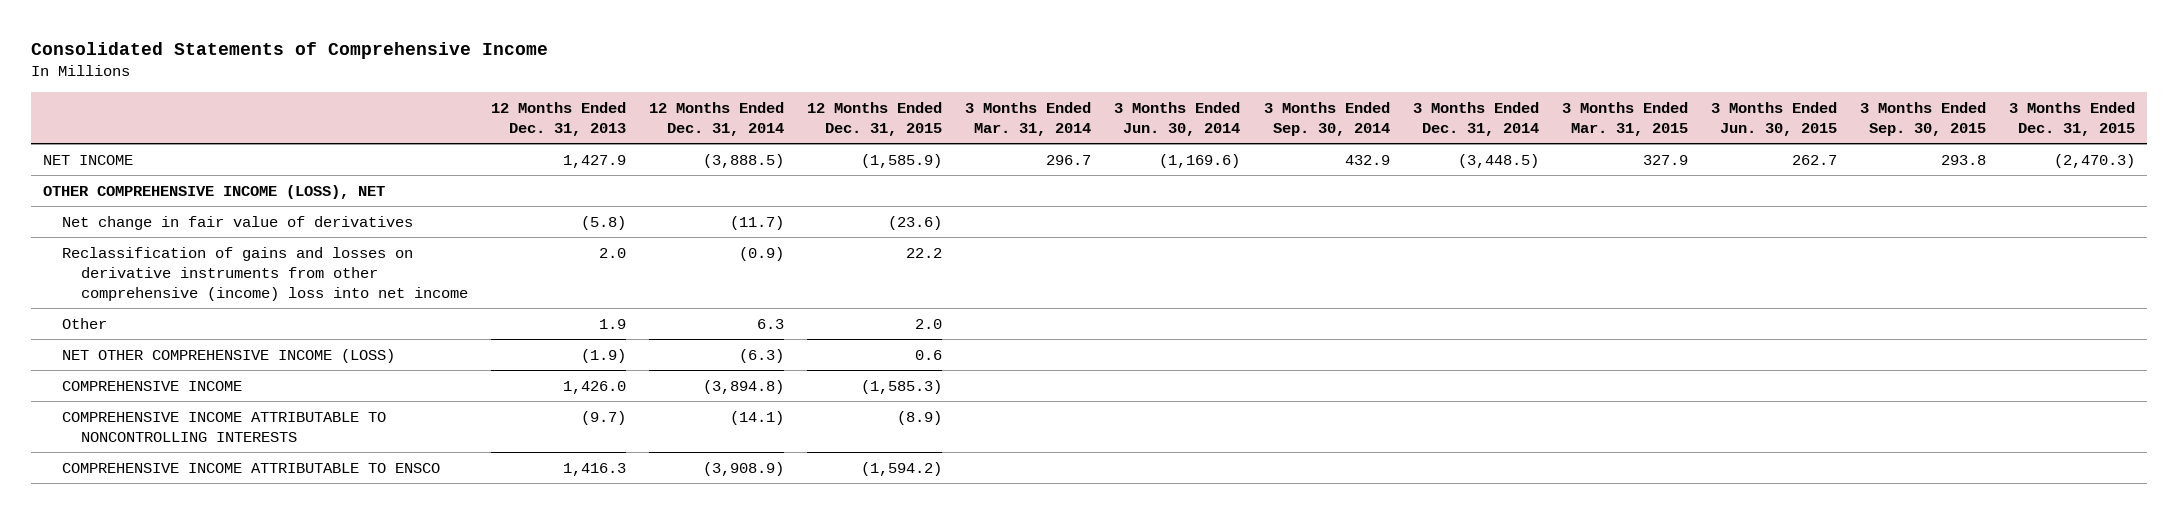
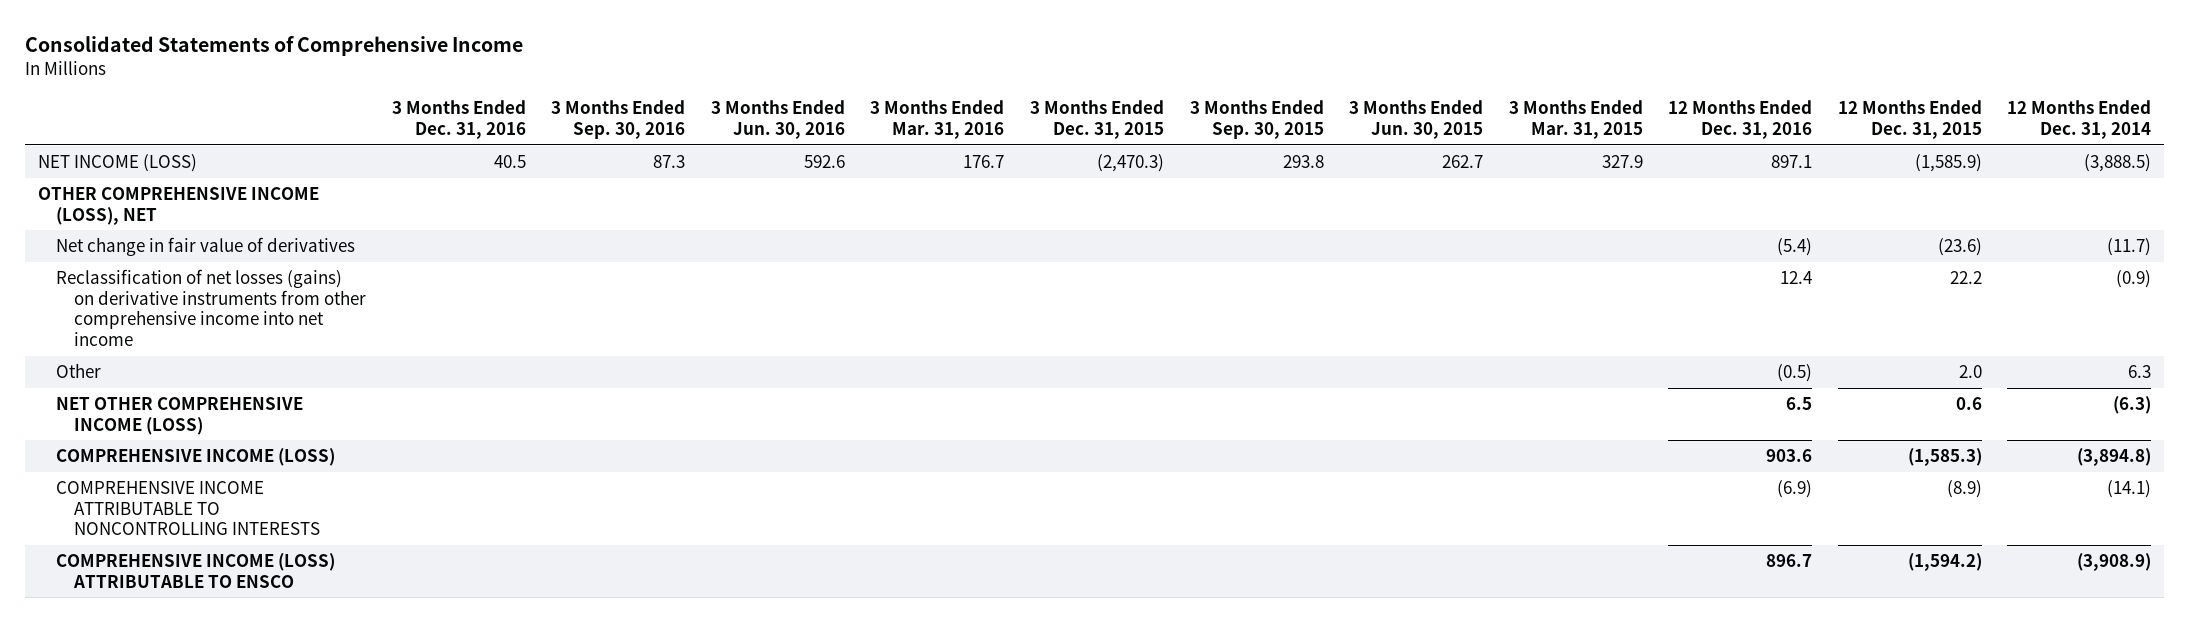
- | 12 Months Ended Dec. 31, 2013 | 12 Months Ended Dec. 31, 2014 | 12 Months Ended Dec. 31, 2015 | 3 Months Ended Mar. 31, 2014 | 3 Months Ended Jun. 30, 2014 | 3 Months Ended Sep. 30, 2014 | 3 Months Ended Dec. 31, 2014 | 3 Months Ended Mar. 31, 2015 | 3 Months Ended Jun. 30, 2015 | 3 Months Ended Sep. 30, 2015 | 3 Months Ended Dec. 31, 2015
+ | 3 Months Ended Dec. 31, 2016 | 3 Months Ended Sep. 30, 2016 | 3 Months Ended Jun. 30, 2016 | 3 Months Ended Mar. 31, 2016 | 3 Months Ended Dec. 31, 2015 | 3 Months Ended Sep. 30, 2015 | 3 Months Ended Jun. 30, 2015 | 3 Months Ended Mar. 31, 2015 | 12 Months Ended Dec. 31, 2016 | 12 Months Ended Dec. 31, 2015 | 12 Months Ended Dec. 31, 2014
- NET INCOME | 1,427.9 | (3,888.5) | (1,585.9) | 296.7 | (1,169.6) | 432.9 | (3,448.5) | 327.9 | 262.7 | 293.8 | (2,470.3)
+ NET INCOME (LOSS) | 40.5 | 87.3 | 592.6 | 176.7 | (2,470.3) | 293.8 | 262.7 | 327.9 | 897.1 | (1,585.9) | (3,888.5)
- Reclassification of gains and losses on derivative instruments from other comprehensive (income) loss into net income | 2.0 | (0.9) | 22.2 | | | | | | | |
+ Reclassification of net losses (gains) on derivative instruments from other comprehensive income into net income | | | | | | | | | 12.4 | 22.2 | (0.9)
- COMPREHENSIVE INCOME | 1,426.0 | (3,894.8) | (1,585.3) | | | | | | | |
+ COMPREHENSIVE INCOME (LOSS) | | | | | | | | | 903.6 | (1,585.3) | (3,894.8)
- COMPREHENSIVE INCOME ATTRIBUTABLE TO ENSCO | 1,416.3 | (3,908.9) | (1,594.2) | | | | | | | |
+ COMPREHENSIVE INCOME (LOSS) ATTRIBUTABLE TO ENSCO | | | | | | | | | 896.7 | (1,594.2) | (3,908.9)

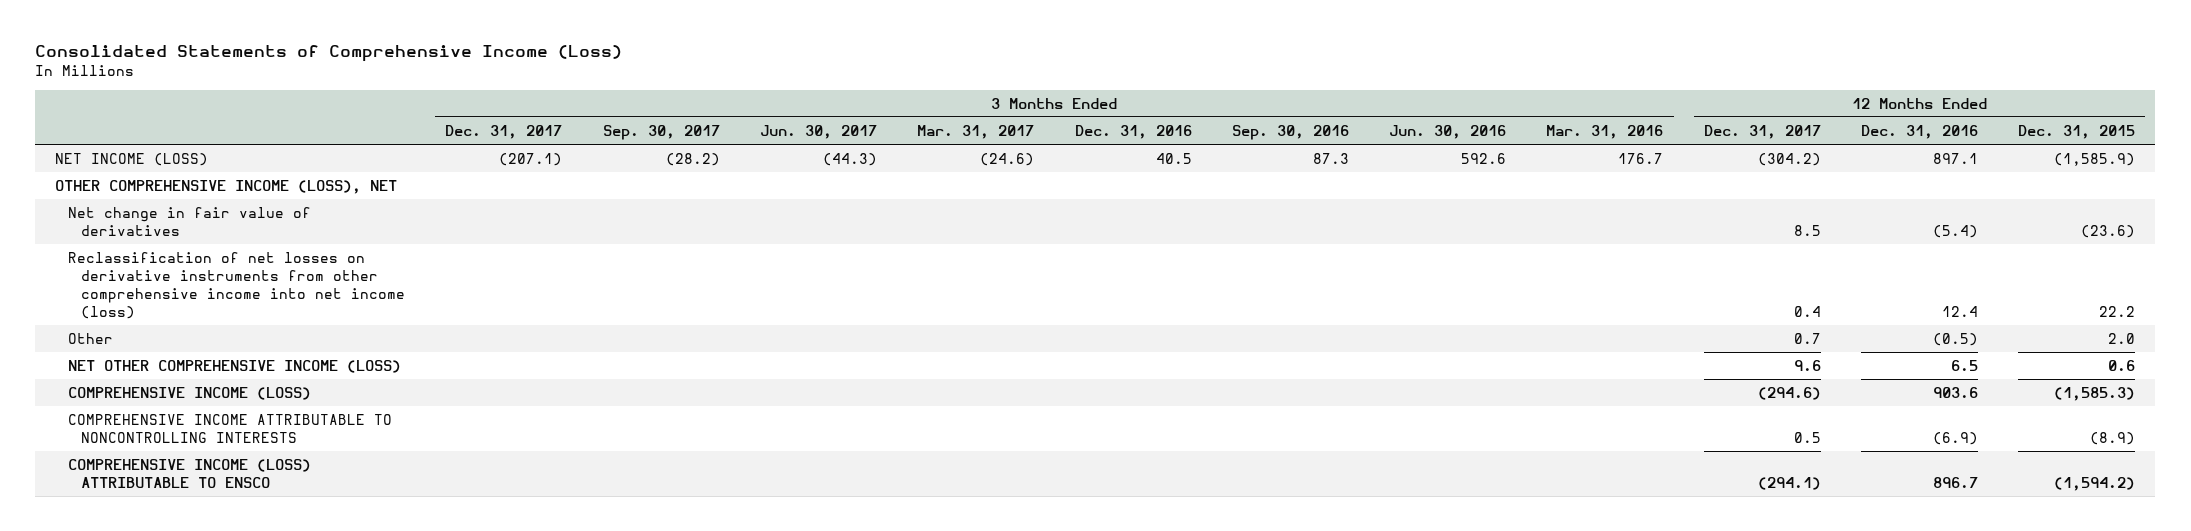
- Consolidated Statements of Comprehensive Income
+ Consolidated Statements of Comprehensive Income (Loss)
- | 3 Months Ended Dec. 31, 2016 | 3 Months Ended Sep. 30, 2016 | 3 Months Ended Jun. 30, 2016 | 3 Months Ended Mar. 31, 2016 | 3 Months Ended Dec. 31, 2015 | 3 Months Ended Sep. 30, 2015 | 3 Months Ended Jun. 30, 2015 | 3 Months Ended Mar. 31, 2015 | 12 Months Ended Dec. 31, 2016 | 12 Months Ended Dec. 31, 2015 | 12 Months Ended Dec. 31, 2014
+ | 3 Months Ended Dec. 31, 2017 | 3 Months Ended Sep. 30, 2017 | 3 Months Ended Jun. 30, 2017 | 3 Months Ended Mar. 31, 2017 | 3 Months Ended Dec. 31, 2016 | 3 Months Ended Sep. 30, 2016 | 3 Months Ended Jun. 30, 2016 | 3 Months Ended Mar. 31, 2016 | 12 Months Ended Dec. 31, 2017 | 12 Months Ended Dec. 31, 2016 | 12 Months Ended Dec. 31, 2015
- Reclassification of net losses (gains) on derivative instruments from other comprehensive income into net income | | | | | | | | | 12.4 | 22.2 | (0.9)
+ Reclassification of net losses on derivative instruments from other comprehensive income into net income (loss) | | | | | | | | | 0.4 | 12.4 | 22.2

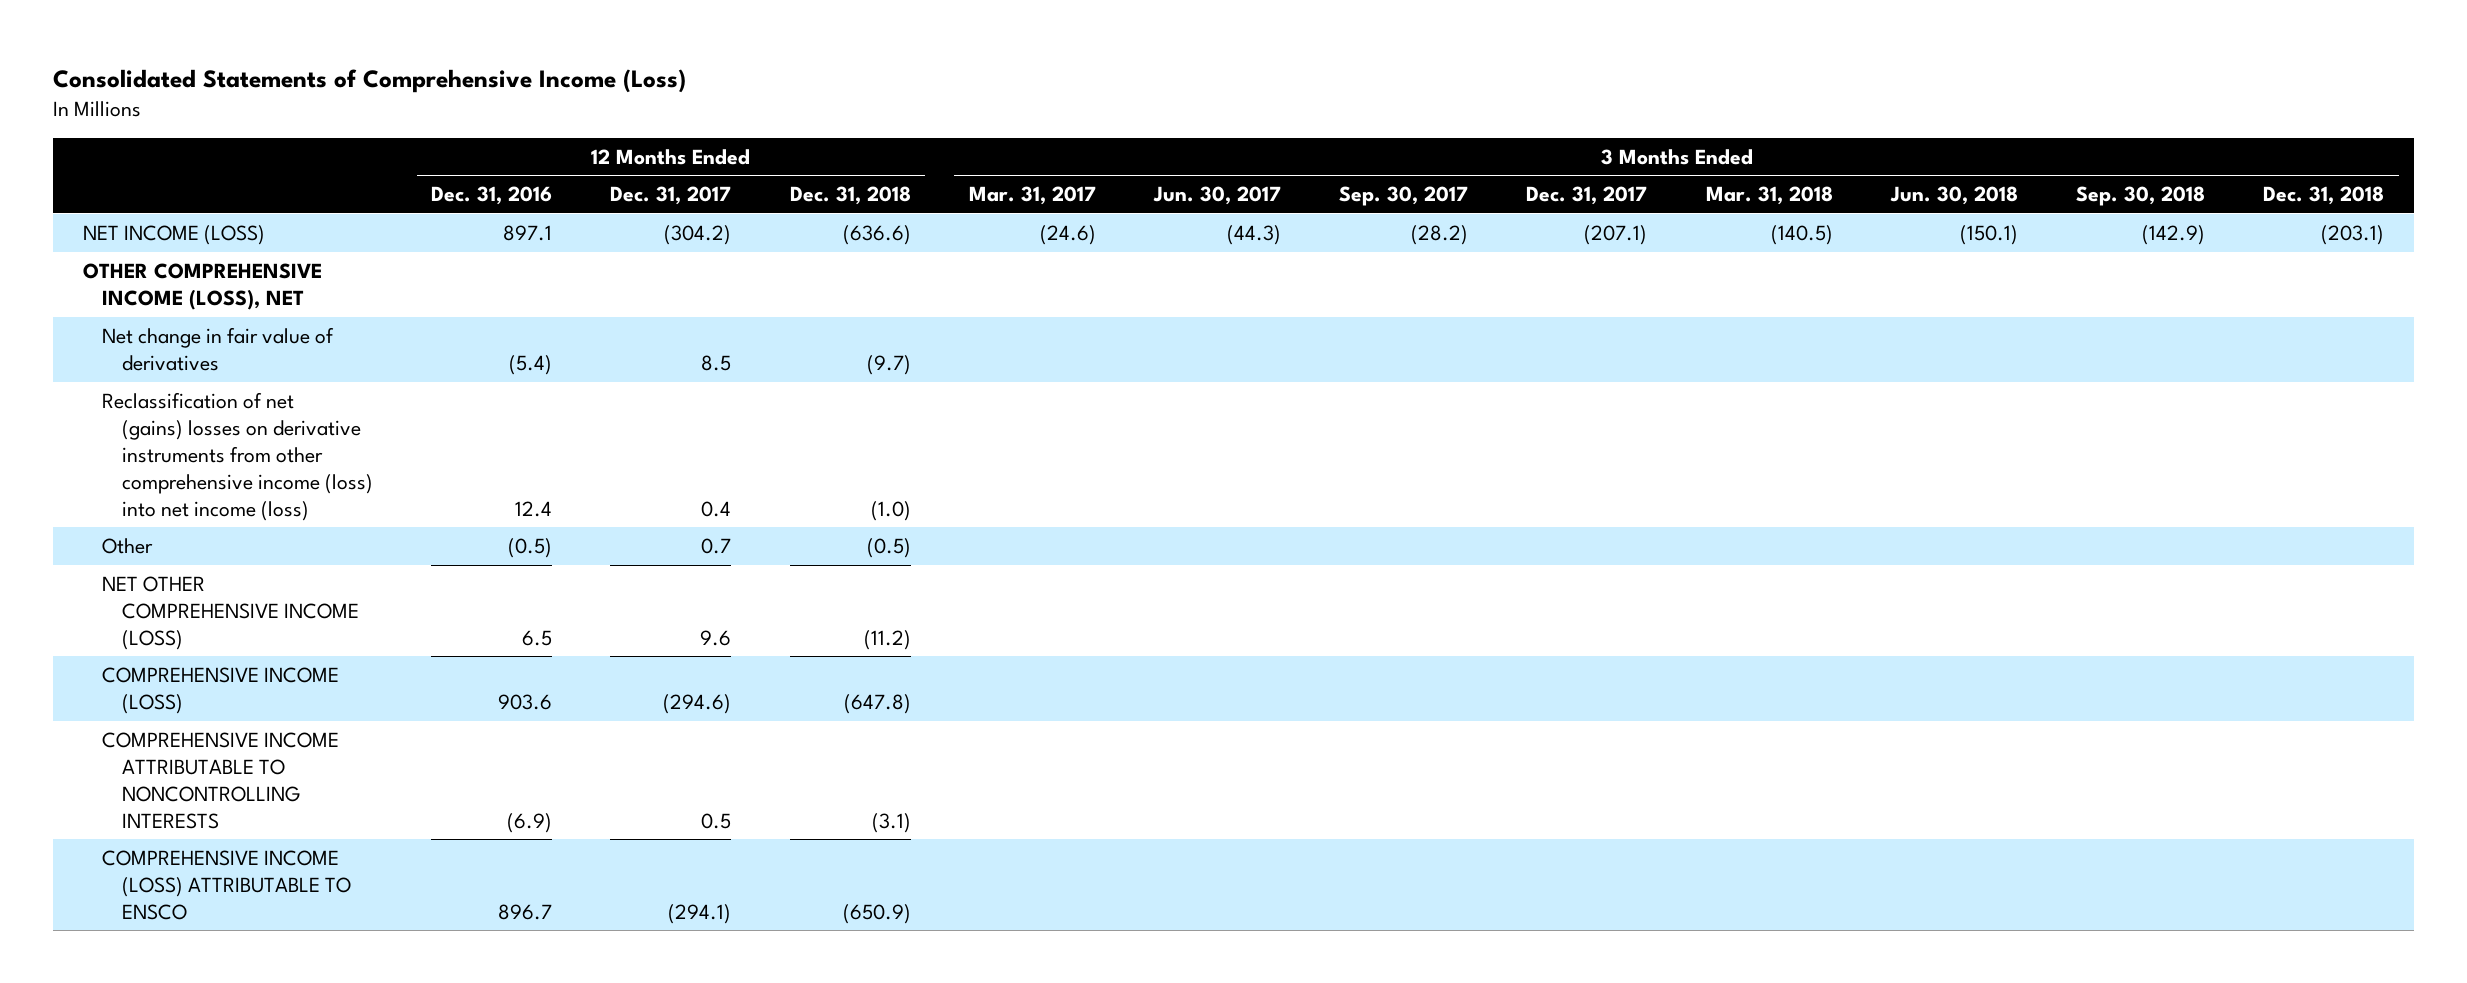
- | 3 Months Ended Dec. 31, 2017 | 3 Months Ended Sep. 30, 2017 | 3 Months Ended Jun. 30, 2017 | 3 Months Ended Mar. 31, 2017 | 3 Months Ended Dec. 31, 2016 | 3 Months Ended Sep. 30, 2016 | 3 Months Ended Jun. 30, 2016 | 3 Months Ended Mar. 31, 2016 | 12 Months Ended Dec. 31, 2017 | 12 Months Ended Dec. 31, 2016 | 12 Months Ended Dec. 31, 2015
+ | 12 Months Ended Dec. 31, 2016 | 12 Months Ended Dec. 31, 2017 | 12 Months Ended Dec. 31, 2018 | 3 Months Ended Mar. 31, 2017 | 3 Months Ended Jun. 30, 2017 | 3 Months Ended Sep. 30, 2017 | 3 Months Ended Dec. 31, 2017 | 3 Months Ended Mar. 31, 2018 | 3 Months Ended Jun. 30, 2018 | 3 Months Ended Sep. 30, 2018 | 3 Months Ended Dec. 31, 2018
- Reclassification of net losses on derivative instruments from other comprehensive income into net income (loss) | | | | | | | | | 0.4 | 12.4 | 22.2
+ Reclassification of net (gains) losses on derivative instruments from other comprehensive income (loss) into net income (loss) | 12.4 | 0.4 | (1.0) | | | | | | | |

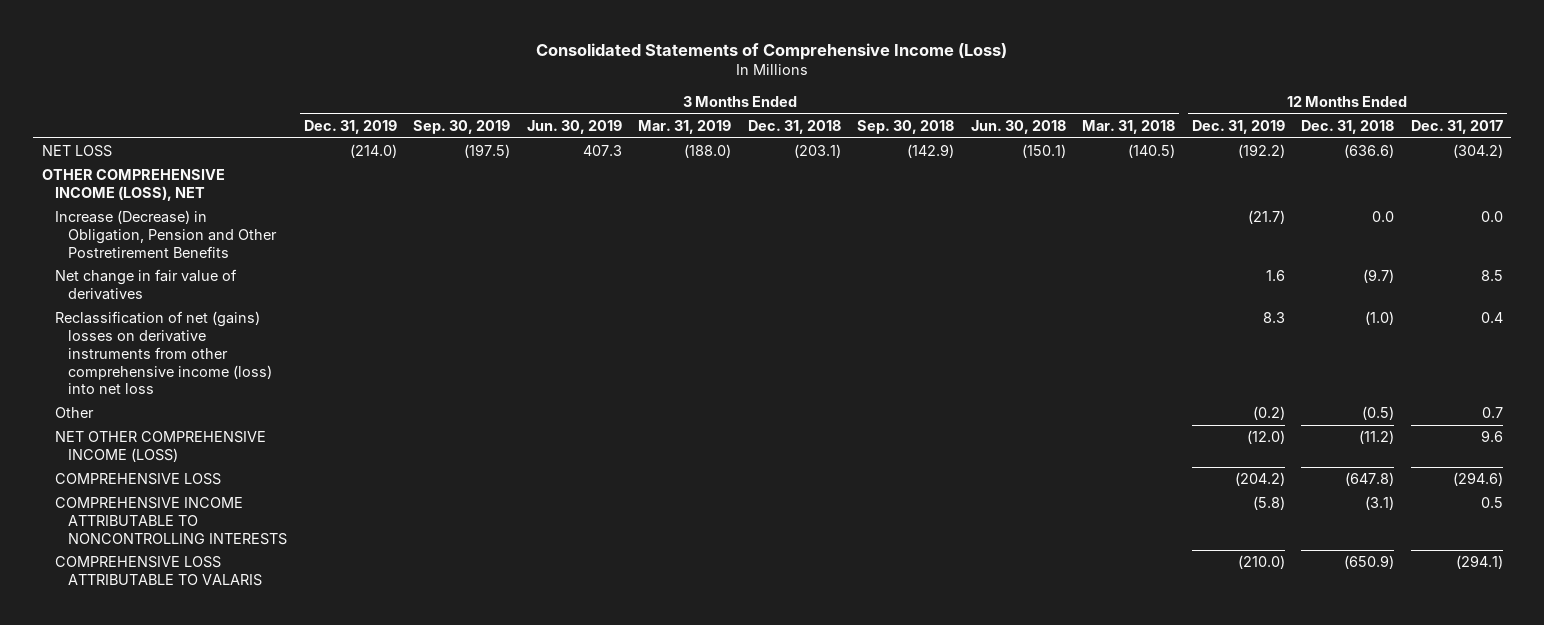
- | 12 Months Ended Dec. 31, 2016 | 12 Months Ended Dec. 31, 2017 | 12 Months Ended Dec. 31, 2018 | 3 Months Ended Mar. 31, 2017 | 3 Months Ended Jun. 30, 2017 | 3 Months Ended Sep. 30, 2017 | 3 Months Ended Dec. 31, 2017 | 3 Months Ended Mar. 31, 2018 | 3 Months Ended Jun. 30, 2018 | 3 Months Ended Sep. 30, 2018 | 3 Months Ended Dec. 31, 2018
+ | 3 Months Ended Dec. 31, 2019 | 3 Months Ended Sep. 30, 2019 | 3 Months Ended Jun. 30, 2019 | 3 Months Ended Mar. 31, 2019 | 3 Months Ended Dec. 31, 2018 | 3 Months Ended Sep. 30, 2018 | 3 Months Ended Jun. 30, 2018 | 3 Months Ended Mar. 31, 2018 | 12 Months Ended Dec. 31, 2019 | 12 Months Ended Dec. 31, 2018 | 12 Months Ended Dec. 31, 2017
- NET INCOME (LOSS) | 897.1 | (304.2) | (636.6) | (24.6) | (44.3) | (28.2) | (207.1) | (140.5) | (150.1) | (142.9) | (203.1)
+ NET LOSS | (214.0) | (197.5) | 407.3 | (188.0) | (203.1) | (142.9) | (150.1) | (140.5) | (192.2) | (636.6) | (304.2)
+ Increase (Decrease) in Obligation, Pension and Other Postretirement Benefits | | | | | | | | | (21.7) | 0.0 | 0.0
- Reclassification of net (gains) losses on derivative instruments from other comprehensive income (loss) into net income (loss) | 12.4 | 0.4 | (1.0) | | | | | | | |
+ Reclassification of net (gains) losses on derivative instruments from other comprehensive income (loss) into net loss | | | | | | | | | 8.3 | (1.0) | 0.4
- COMPREHENSIVE INCOME (LOSS) | 903.6 | (294.6) | (647.8) | | | | | | | |
+ COMPREHENSIVE LOSS | | | | | | | | | (204.2) | (647.8) | (294.6)
- COMPREHENSIVE INCOME (LOSS) ATTRIBUTABLE TO ENSCO | 896.7 | (294.1) | (650.9) | | | | | | | |
+ COMPREHENSIVE LOSS ATTRIBUTABLE TO VALARIS | | | | | | | | | (210.0) | (650.9) | (294.1)

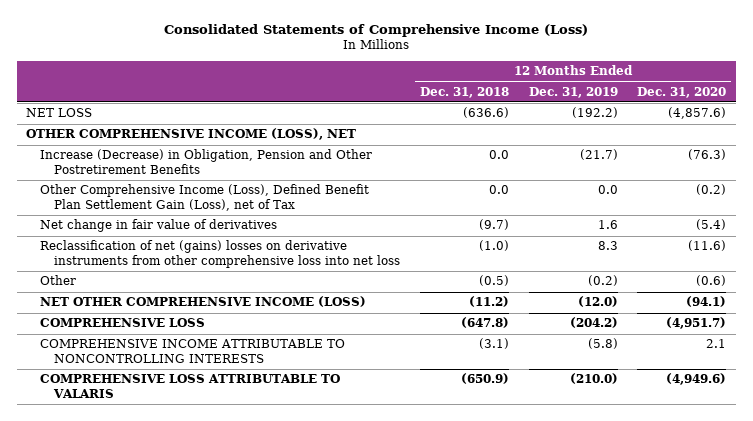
- | 3 Months Ended Dec. 31, 2019 | 3 Months Ended Sep. 30, 2019 | 3 Months Ended Jun. 30, 2019 | 3 Months Ended Mar. 31, 2019 | 3 Months Ended Dec. 31, 2018 | 3 Months Ended Sep. 30, 2018 | 3 Months Ended Jun. 30, 2018 | 3 Months Ended Mar. 31, 2018 | 12 Months Ended Dec. 31, 2019 | 12 Months Ended Dec. 31, 2018 | 12 Months Ended Dec. 31, 2017
+ | 12 Months Ended Dec. 31, 2018 | 12 Months Ended Dec. 31, 2019 | 12 Months Ended Dec. 31, 2020
+ Other Comprehensive Income (Loss), Defined Benefit Plan Settlement Gain (Loss), net of Tax | 0.0 | 0.0 | (0.2)
- Reclassification of net (gains) losses on derivative instruments from other comprehensive income (loss) into net loss | | | | | | | | | 8.3 | (1.0) | 0.4
+ Reclassification of net (gains) losses on derivative instruments from other comprehensive loss into net loss | (1.0) | 8.3 | (11.6)

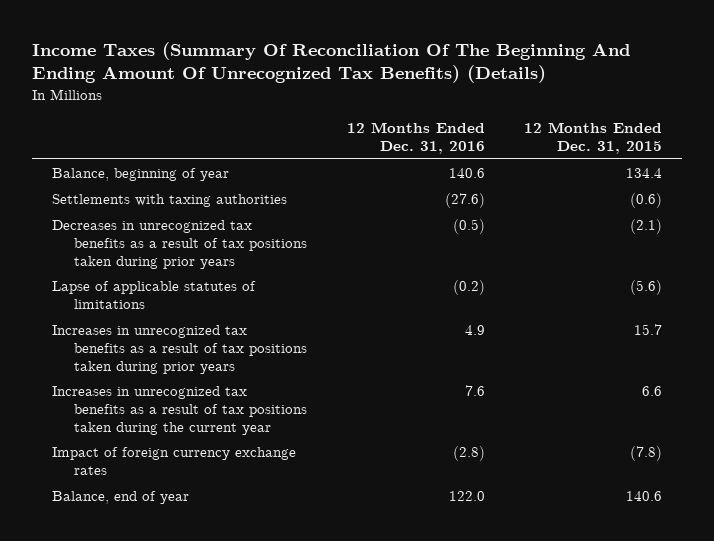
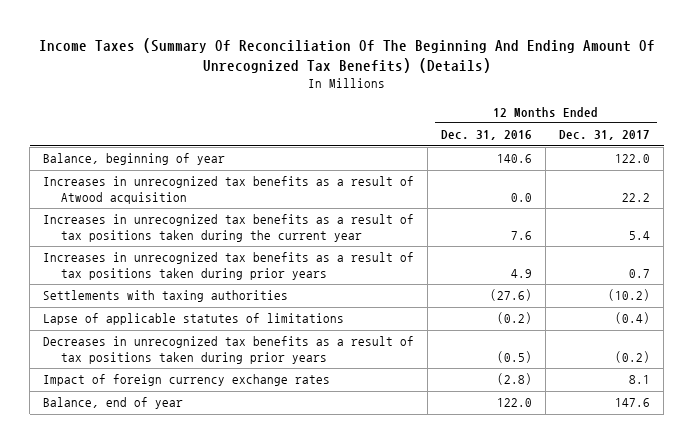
- | 12 Months Ended Dec. 31, 2016 | 12 Months Ended Dec. 31, 2015
+ | 12 Months Ended Dec. 31, 2016 | 12 Months Ended Dec. 31, 2017
+ Increases in unrecognized tax benefits as a result of Atwood acquisition | 0.0 | 22.2
moved up: Increases in unrecognized tax benefits as a result of tax positions taken during the current year | 7.6 | 5.4
moved up: Increases in unrecognized tax benefits as a result of tax positions taken during prior years | 4.9 | 0.7
moved down: Decreases in unrecognized tax benefits as a result of tax positions taken during prior years | (0.5) | (0.2)

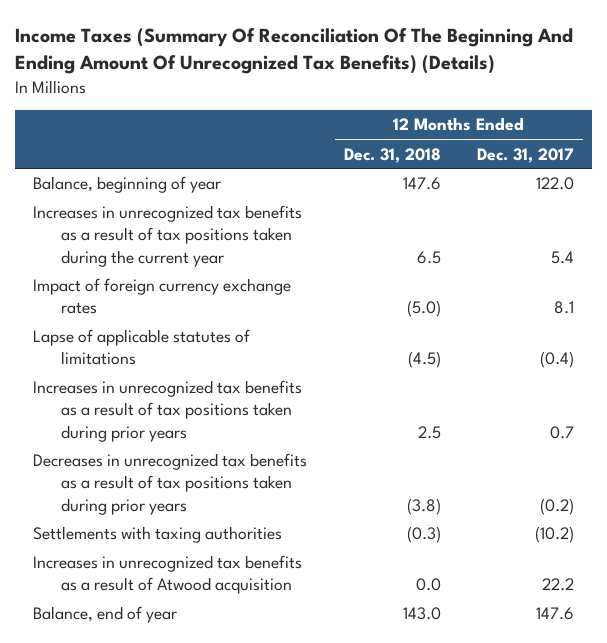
- | 12 Months Ended Dec. 31, 2016 | 12 Months Ended Dec. 31, 2017
+ | 12 Months Ended Dec. 31, 2018 | 12 Months Ended Dec. 31, 2017
moved up: Impact of foreign currency exchange rates | (5.0) | 8.1
moved down: Increases in unrecognized tax benefits as a result of tax positions taken during prior years | 2.5 | 0.7
moved down: Settlements with taxing authorities | (0.3) | (10.2)
moved down: Increases in unrecognized tax benefits as a result of Atwood acquisition | 0.0 | 22.2

